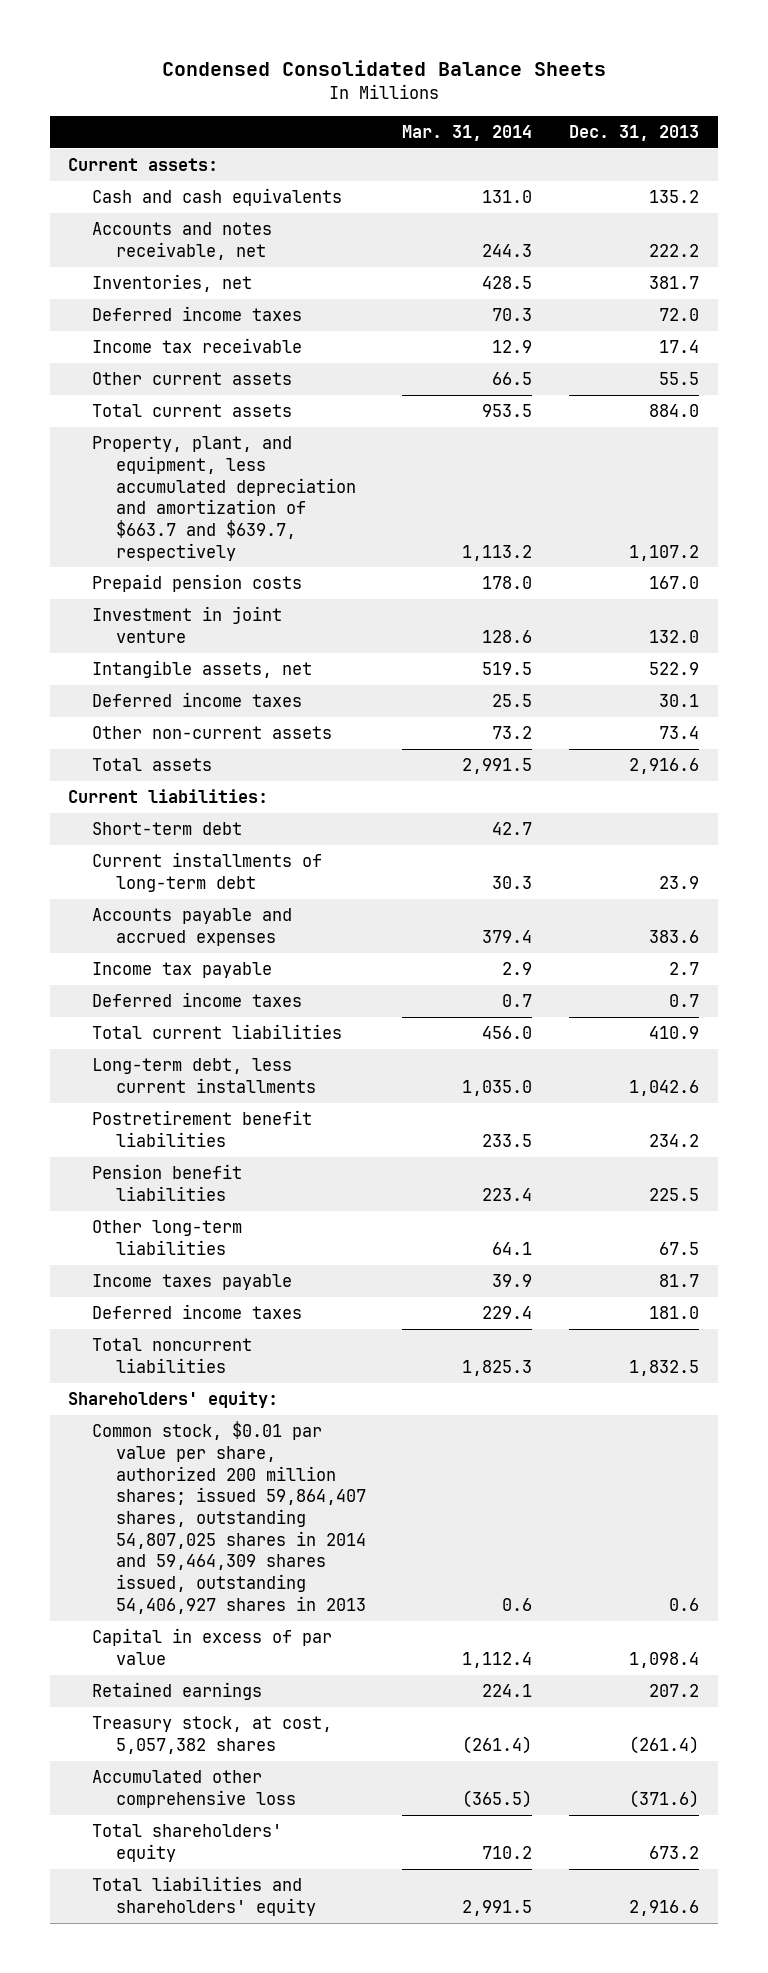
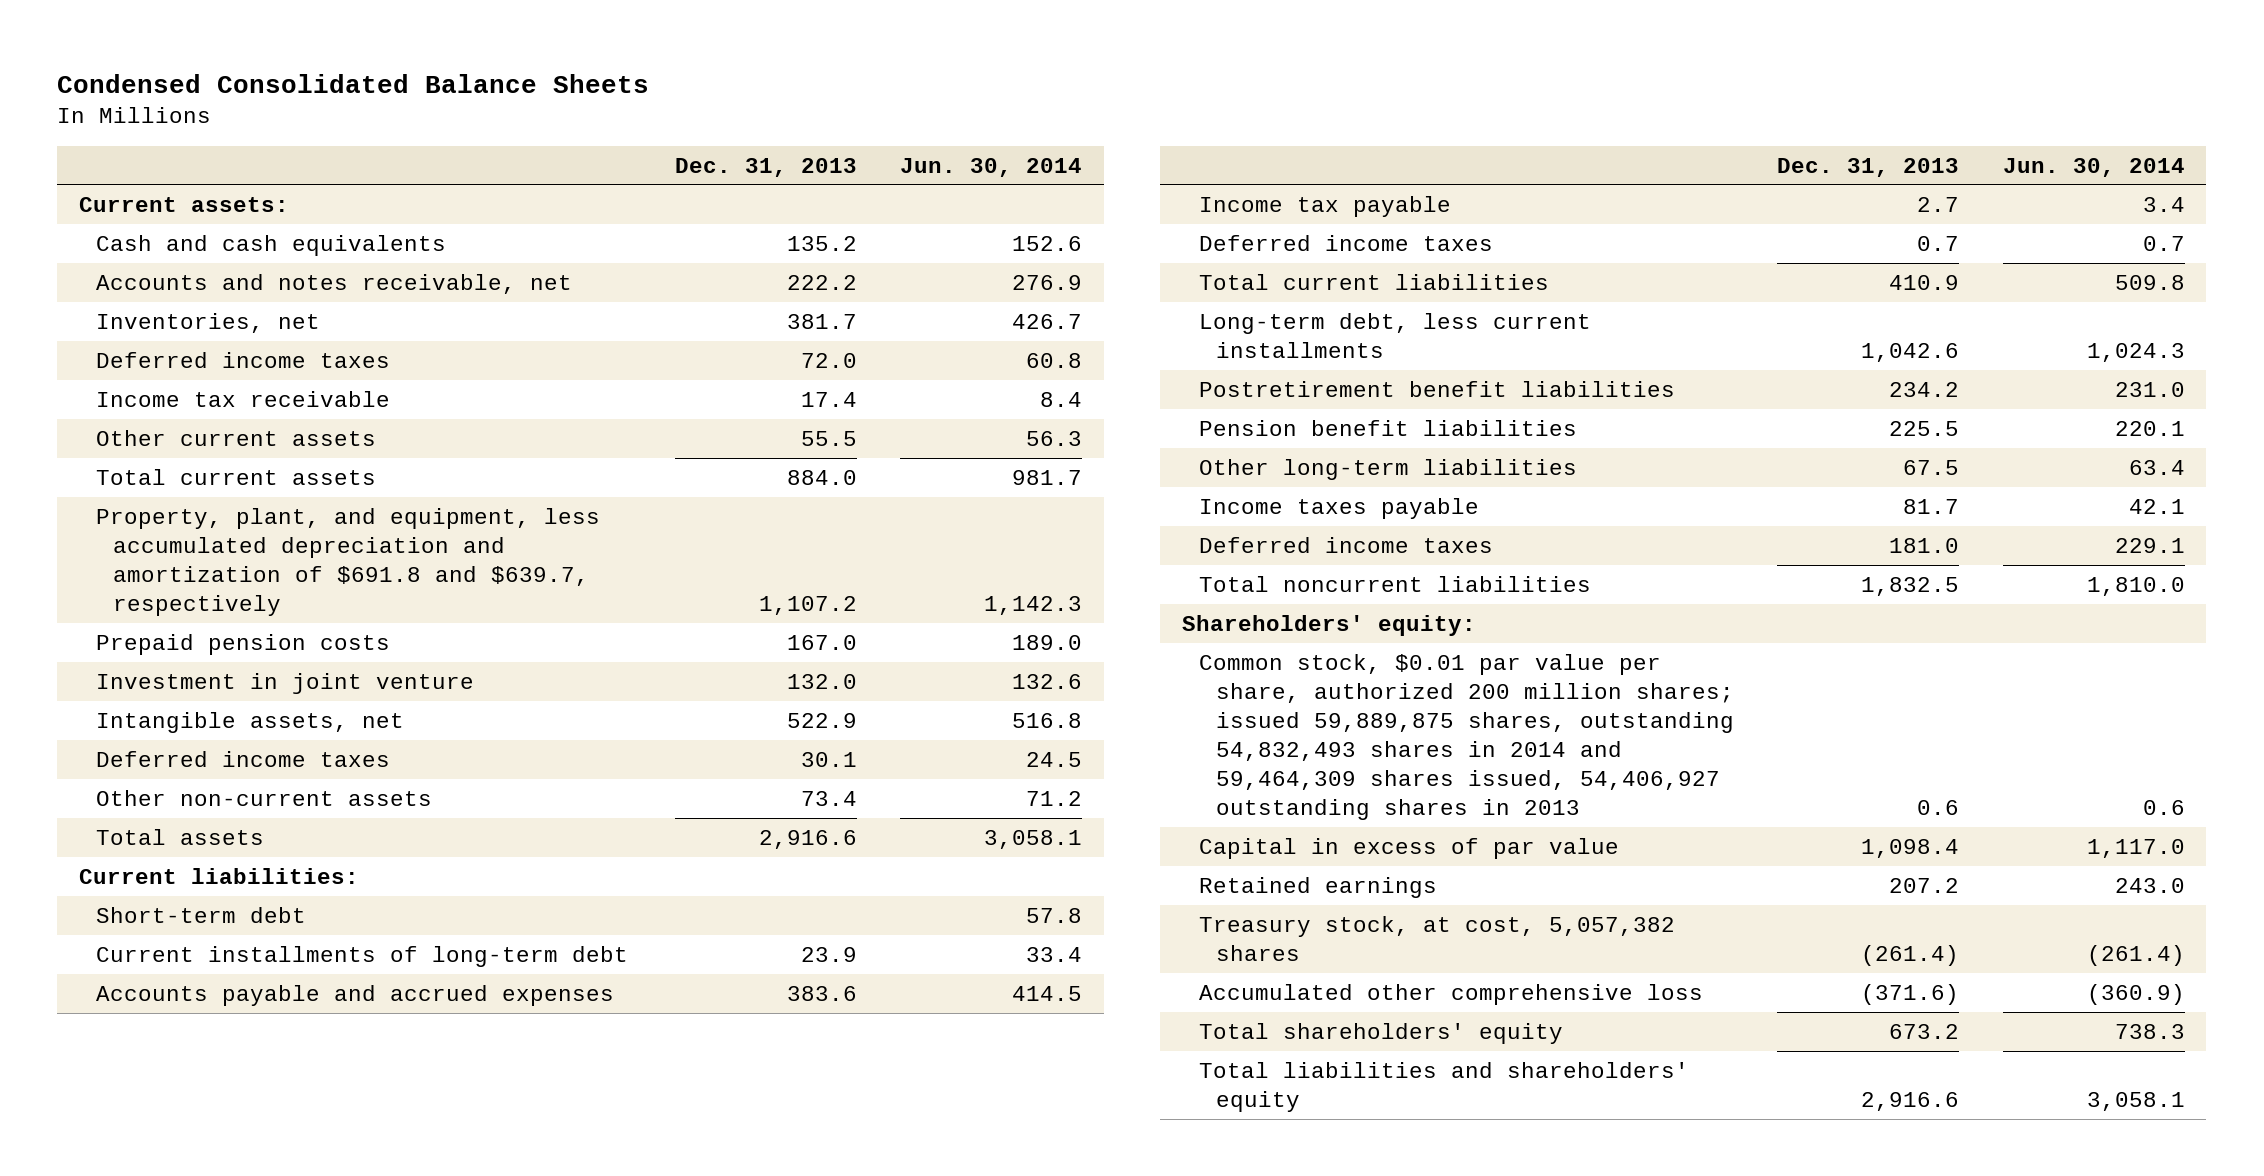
- | Mar. 31, 2014 | Dec. 31, 2013
+ | Dec. 31, 2013 | Jun. 30, 2014
- Property, plant, and equipment, less accumulated depreciation and amortization of $663.7 and $639.7, respectively | 1,113.2 | 1,107.2
+ Property, plant, and equipment, less accumulated depreciation and amortization of $691.8 and $639.7, respectively | 1,107.2 | 1,142.3
- Common stock, $0.01 par value per share, authorized 200 million shares; issued 59,864,407 shares, outstanding 54,807,025 shares in 2014 and 59,464,309 shares issued, outstanding 54,406,927 shares in 2013 | 0.6 | 0.6
+ Common stock, $0.01 par value per share, authorized 200 million shares; issued 59,889,875 shares, outstanding 54,832,493 shares in 2014 and 59,464,309 shares issued, 54,406,927 outstanding shares in 2013 | 0.6 | 0.6

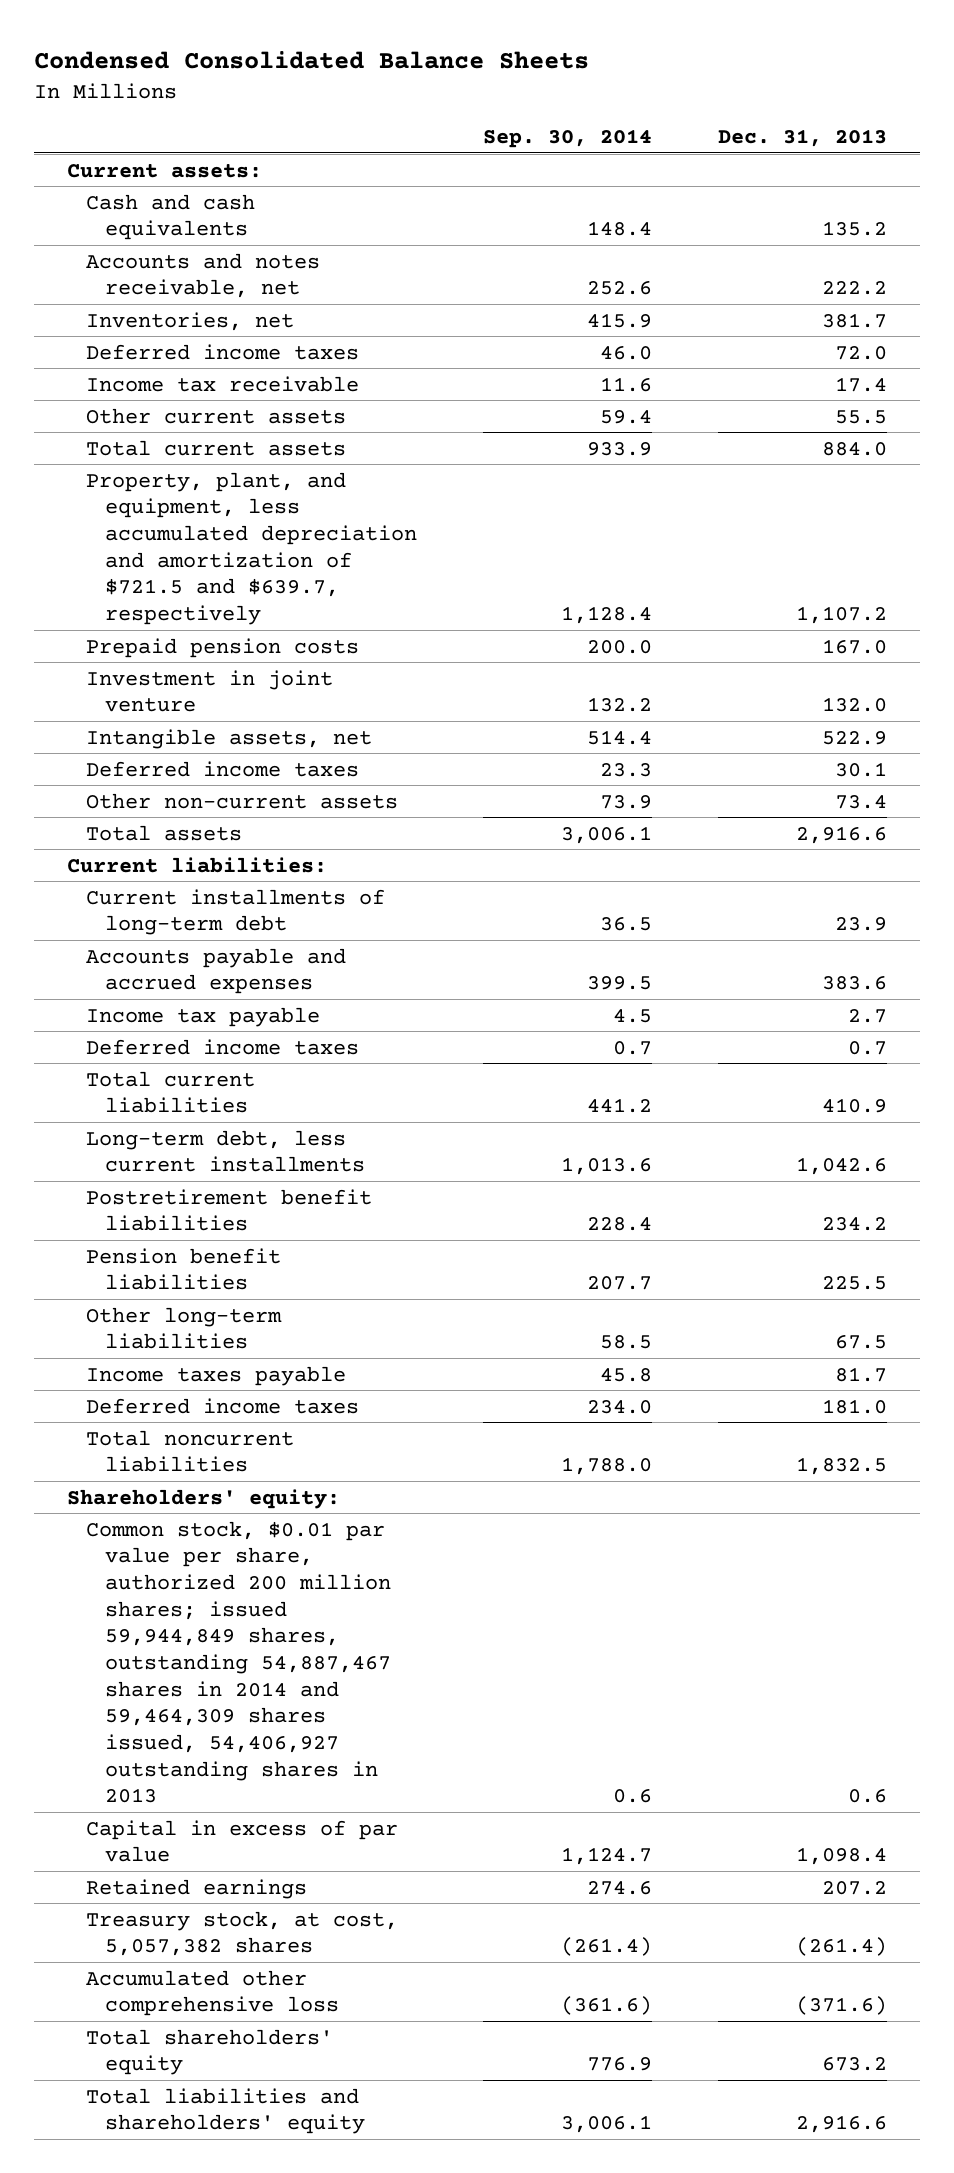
- | Dec. 31, 2013 | Jun. 30, 2014
+ | Sep. 30, 2014 | Dec. 31, 2013
- Property, plant, and equipment, less accumulated depreciation and amortization of $691.8 and $639.7, respectively | 1,107.2 | 1,142.3
+ Property, plant, and equipment, less accumulated depreciation and amortization of $721.5 and $639.7, respectively | 1,128.4 | 1,107.2
- Short-term debt | | 57.8
- Common stock, $0.01 par value per share, authorized 200 million shares; issued 59,889,875 shares, outstanding 54,832,493 shares in 2014 and 59,464,309 shares issued, 54,406,927 outstanding shares in 2013 | 0.6 | 0.6
+ Common stock, $0.01 par value per share, authorized 200 million shares; issued 59,944,849 shares, outstanding 54,887,467 shares in 2014 and 59,464,309 shares issued, 54,406,927 outstanding shares in 2013 | 0.6 | 0.6

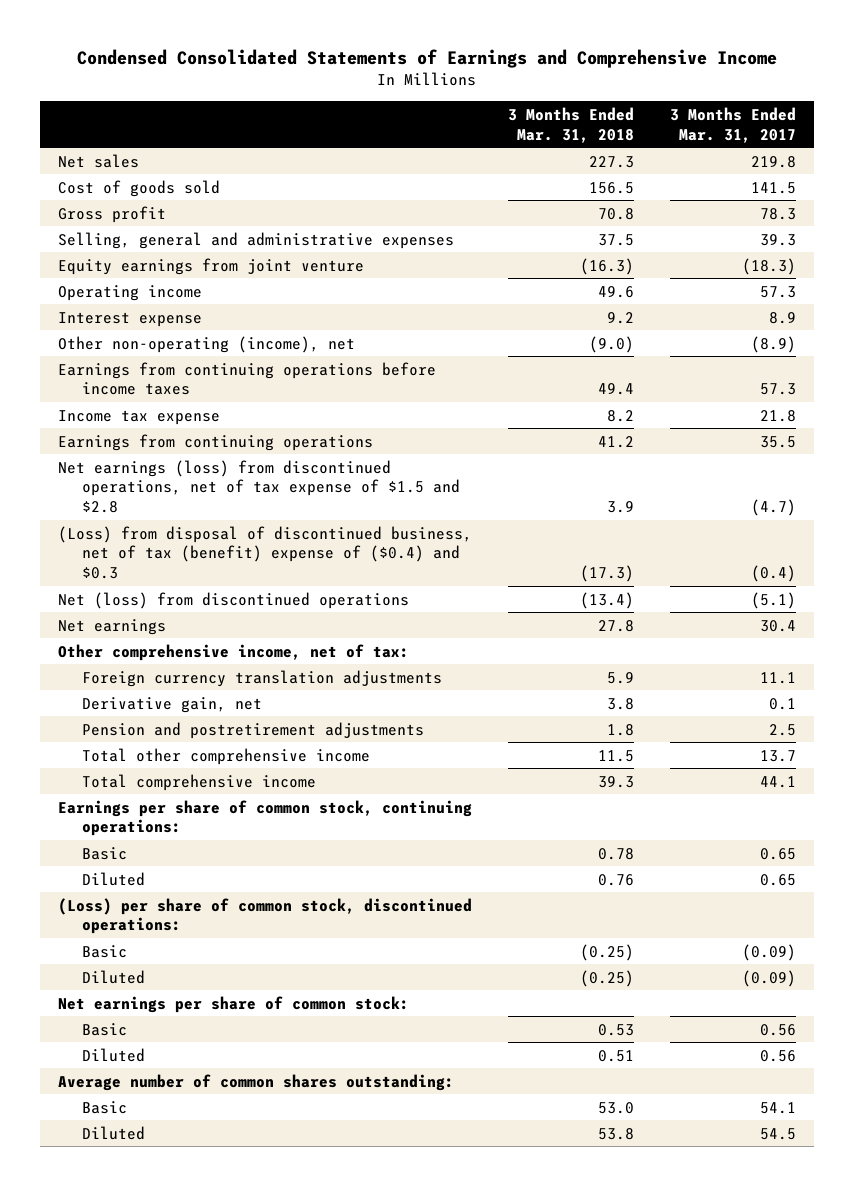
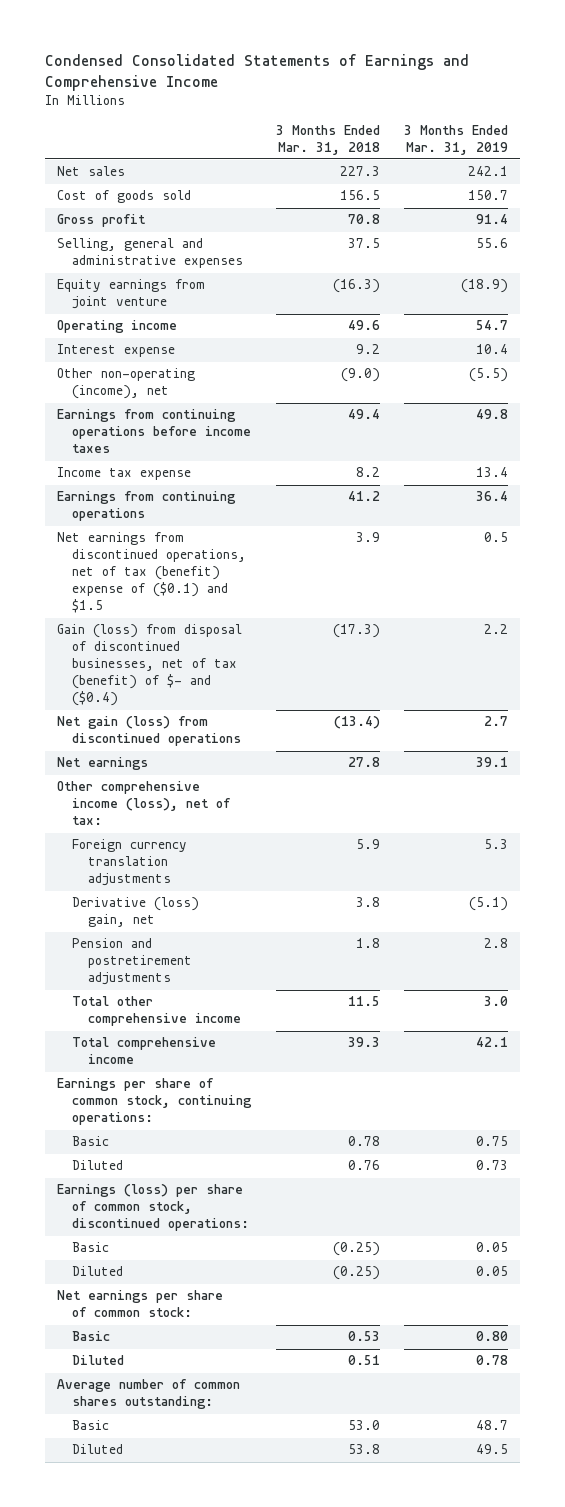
- | 3 Months Ended Mar. 31, 2018 | 3 Months Ended Mar. 31, 2017
+ | 3 Months Ended Mar. 31, 2018 | 3 Months Ended Mar. 31, 2019
- Net earnings (loss) from discontinued operations, net of tax expense of $1.5 and $2.8 | 3.9 | (4.7)
- (Loss) from disposal of discontinued business, net of tax (benefit) expense of ($0.4) and $0.3 | (17.3) | (0.4)
- Net (loss) from discontinued operations | (13.4) | (5.1)
+ Net earnings from discontinued operations, net of tax (benefit) expense of ($0.1) and $1.5 | 3.9 | 0.5
+ Gain (loss) from disposal of discontinued businesses, net of tax (benefit) of $- and ($0.4) | (17.3) | 2.2
+ Net gain (loss) from discontinued operations | (13.4) | 2.7
- Other comprehensive income, net of tax:
+ Other comprehensive income (loss), net of tax:
- Derivative gain, net | 3.8 | 0.1
+ Derivative (loss) gain, net | 3.8 | (5.1)
- (Loss) per share of common stock, discontinued operations:
+ Earnings (loss) per share of common stock, discontinued operations:

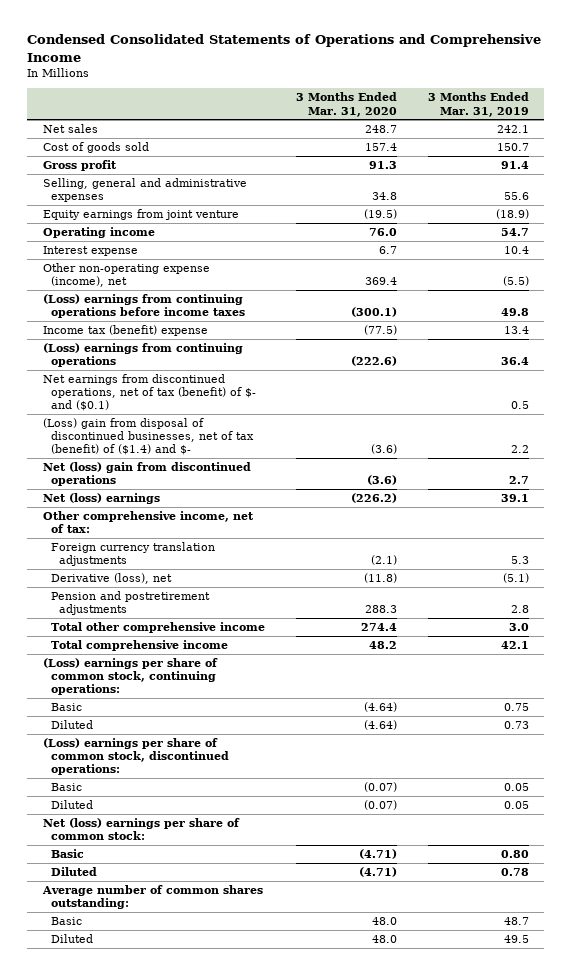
- Condensed Consolidated Statements of Earnings and Comprehensive Income
+ Condensed Consolidated Statements of Operations and Comprehensive Income
- | 3 Months Ended Mar. 31, 2018 | 3 Months Ended Mar. 31, 2019
+ | 3 Months Ended Mar. 31, 2020 | 3 Months Ended Mar. 31, 2019
- Other non-operating (income), net | (9.0) | (5.5)
- Earnings from continuing operations before income taxes | 49.4 | 49.8
- Income tax expense | 8.2 | 13.4
- Earnings from continuing operations | 41.2 | 36.4
- Net earnings from discontinued operations, net of tax (benefit) expense of ($0.1) and $1.5 | 3.9 | 0.5
- Gain (loss) from disposal of discontinued businesses, net of tax (benefit) of $- and ($0.4) | (17.3) | 2.2
- Net gain (loss) from discontinued operations | (13.4) | 2.7
- Net earnings | 27.8 | 39.1
- Other comprehensive income (loss), net of tax:
+ Other non-operating expense (income), net | 369.4 | (5.5)
+ (Loss) earnings from continuing operations before income taxes | (300.1) | 49.8
+ Income tax (benefit) expense | (77.5) | 13.4
+ (Loss) earnings from continuing operations | (222.6) | 36.4
+ Net earnings from discontinued operations, net of tax (benefit) of $- and ($0.1) | | 0.5
+ (Loss) gain from disposal of discontinued businesses, net of tax (benefit) of ($1.4) and $- | (3.6) | 2.2
+ Net (loss) gain from discontinued operations | (3.6) | 2.7
+ Net (loss) earnings | (226.2) | 39.1
+ Other comprehensive income, net of tax:
- Derivative (loss) gain, net | 3.8 | (5.1)
+ Derivative (loss), net | (11.8) | (5.1)
- Earnings per share of common stock, continuing operations:
+ (Loss) earnings per share of common stock, continuing operations:
- Earnings (loss) per share of common stock, discontinued operations:
+ (Loss) earnings per share of common stock, discontinued operations:
- Net earnings per share of common stock:
+ Net (loss) earnings per share of common stock:

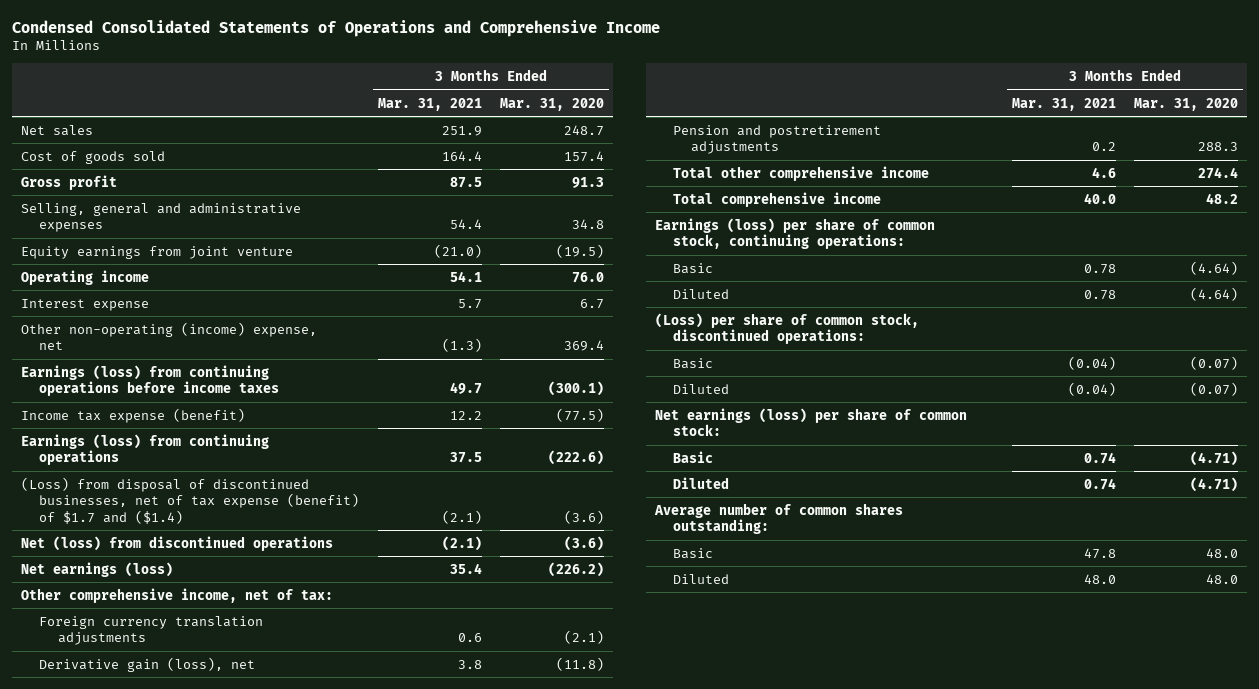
- | 3 Months Ended Mar. 31, 2020 | 3 Months Ended Mar. 31, 2019
+ | 3 Months Ended Mar. 31, 2021 | 3 Months Ended Mar. 31, 2020
- Other non-operating expense (income), net | 369.4 | (5.5)
- (Loss) earnings from continuing operations before income taxes | (300.1) | 49.8
- Income tax (benefit) expense | (77.5) | 13.4
- (Loss) earnings from continuing operations | (222.6) | 36.4
- Net earnings from discontinued operations, net of tax (benefit) of $- and ($0.1) | | 0.5
- (Loss) gain from disposal of discontinued businesses, net of tax (benefit) of ($1.4) and $- | (3.6) | 2.2
- Net (loss) gain from discontinued operations | (3.6) | 2.7
- Net (loss) earnings | (226.2) | 39.1
+ Other non-operating (income) expense, net | (1.3) | 369.4
+ Earnings (loss) from continuing operations before income taxes | 49.7 | (300.1)
+ Income tax expense (benefit) | 12.2 | (77.5)
+ Earnings (loss) from continuing operations | 37.5 | (222.6)
+ (Loss) from disposal of discontinued businesses, net of tax expense (benefit) of $1.7 and ($1.4) | (2.1) | (3.6)
+ Net (loss) from discontinued operations | (2.1) | (3.6)
+ Net earnings (loss) | 35.4 | (226.2)
- Derivative (loss), net | (11.8) | (5.1)
+ Derivative gain (loss), net | 3.8 | (11.8)
- (Loss) earnings per share of common stock, continuing operations:
+ Earnings (loss) per share of common stock, continuing operations:
- (Loss) earnings per share of common stock, discontinued operations:
+ (Loss) per share of common stock, discontinued operations:
- Net (loss) earnings per share of common stock:
+ Net earnings (loss) per share of common stock:

